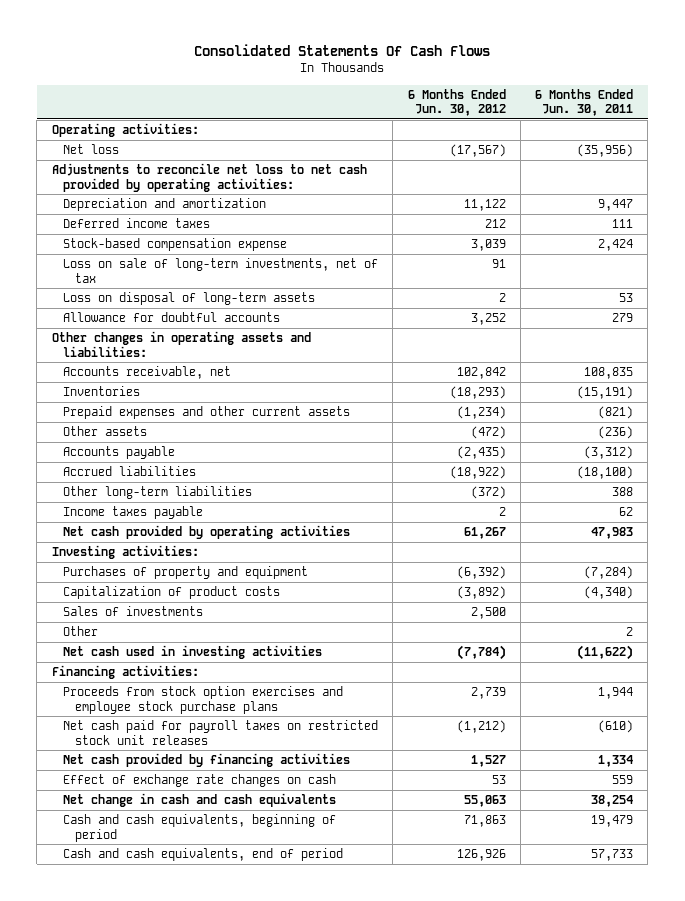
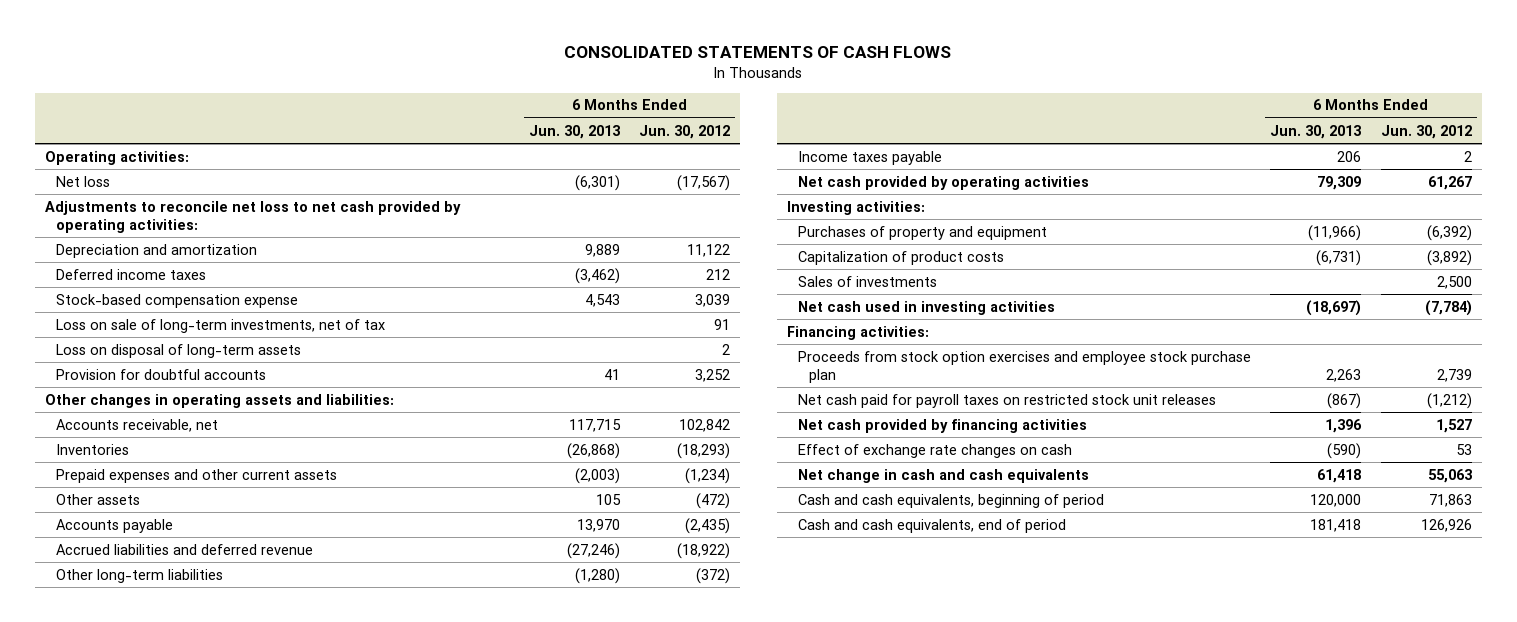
- Consolidated Statements Of Cash Flows
+ CONSOLIDATED STATEMENTS OF CASH FLOWS
- | 6 Months Ended Jun. 30, 2012 | 6 Months Ended Jun. 30, 2011
+ | 6 Months Ended Jun. 30, 2013 | 6 Months Ended Jun. 30, 2012
- Allowance for doubtful accounts | 3,252 | 279
+ Provision for doubtful accounts | 41 | 3,252
- Accrued liabilities | (18,922) | (18,100)
+ Accrued liabilities and deferred revenue | (27,246) | (18,922)
- Other | | 2
- Proceeds from stock option exercises and employee stock purchase plans | 2,739 | 1,944
+ Proceeds from stock option exercises and employee stock purchase plan | 2,263 | 2,739

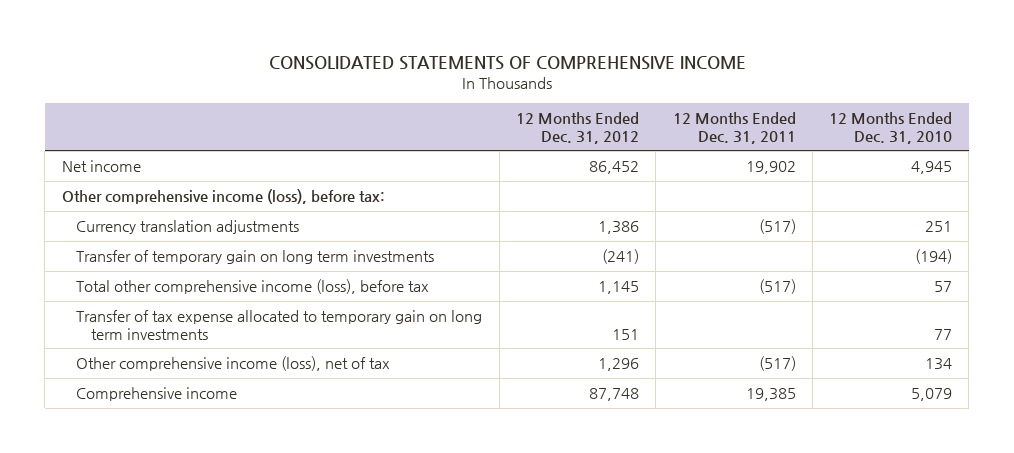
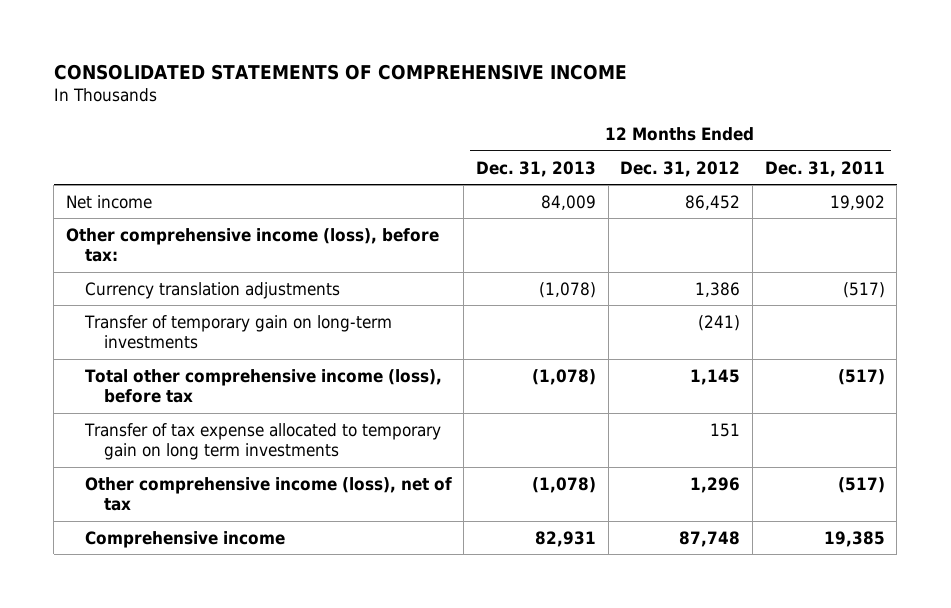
- | 12 Months Ended Dec. 31, 2012 | 12 Months Ended Dec. 31, 2011 | 12 Months Ended Dec. 31, 2010
+ | 12 Months Ended Dec. 31, 2013 | 12 Months Ended Dec. 31, 2012 | 12 Months Ended Dec. 31, 2011
- Transfer of temporary gain on long term investments | (241) | | (194)
+ Transfer of temporary gain on long-term investments | | (241) |

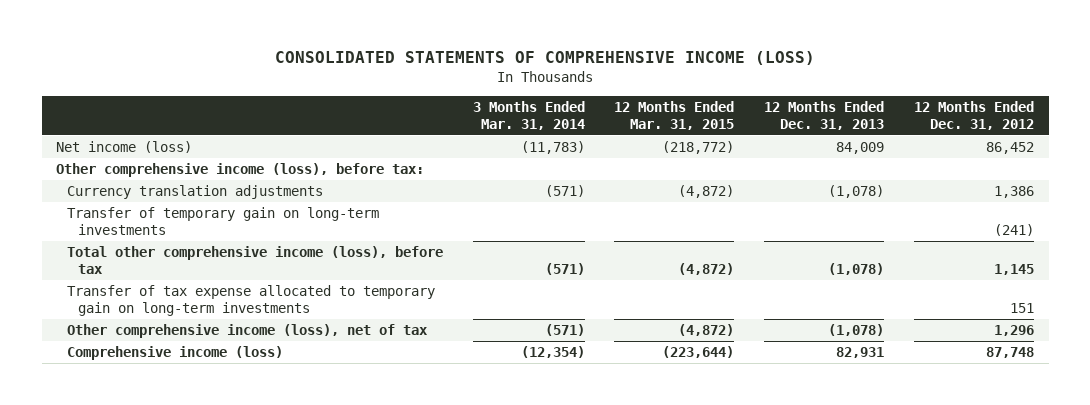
- CONSOLIDATED STATEMENTS OF COMPREHENSIVE INCOME
+ CONSOLIDATED STATEMENTS OF COMPREHENSIVE INCOME (LOSS)
- | 12 Months Ended Dec. 31, 2013 | 12 Months Ended Dec. 31, 2012 | 12 Months Ended Dec. 31, 2011
+ | 3 Months Ended Mar. 31, 2014 | 12 Months Ended Mar. 31, 2015 | 12 Months Ended Dec. 31, 2013 | 12 Months Ended Dec. 31, 2012
- Net income | 84,009 | 86,452 | 19,902
+ Net income (loss) | (11,783) | (218,772) | 84,009 | 86,452
- Transfer of tax expense allocated to temporary gain on long term investments | | 151 |
+ Transfer of tax expense allocated to temporary gain on long-term investments | | | | 151
- Comprehensive income | 82,931 | 87,748 | 19,385
+ Comprehensive income (loss) | (12,354) | (223,644) | 82,931 | 87,748

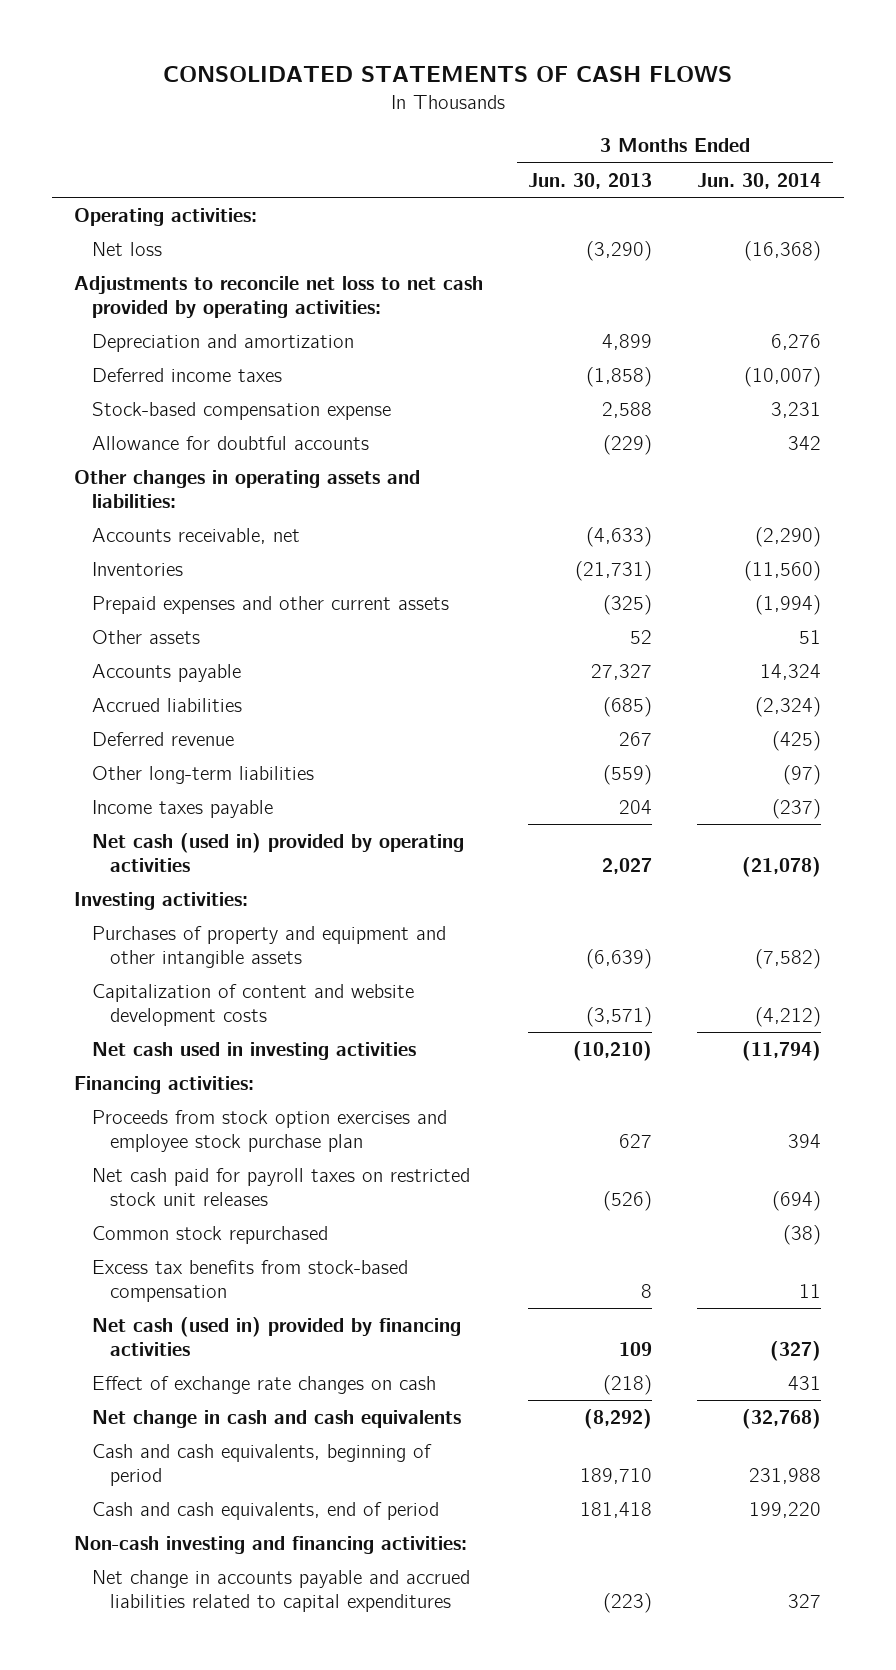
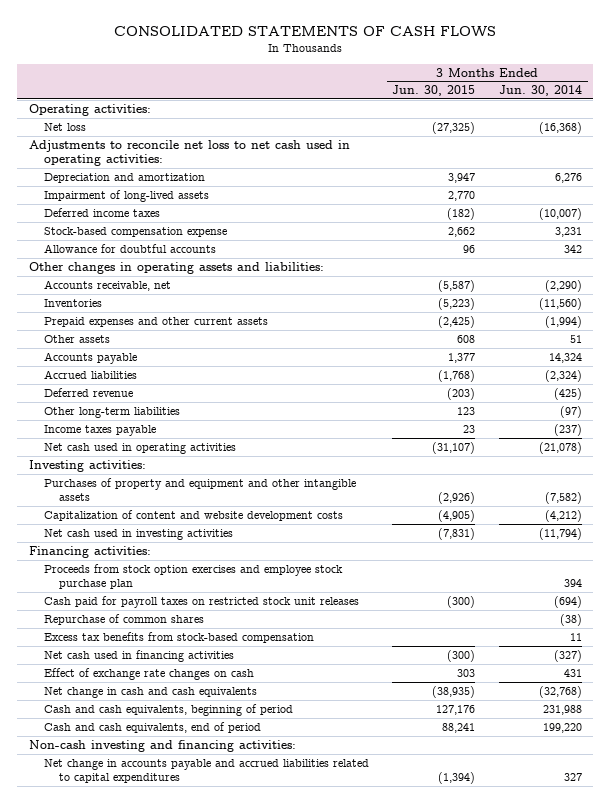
- | 3 Months Ended Jun. 30, 2013 | 3 Months Ended Jun. 30, 2014
+ | 3 Months Ended Jun. 30, 2015 | 3 Months Ended Jun. 30, 2014
- Adjustments to reconcile net loss to net cash provided by operating activities:
+ Adjustments to reconcile net loss to net cash used in operating activities:
+ Impairment of long-lived assets | 2,770 |
- Net cash (used in) provided by operating activities | 2,027 | (21,078)
+ Net cash used in operating activities | (31,107) | (21,078)
- Net cash paid for payroll taxes on restricted stock unit releases | (526) | (694)
- Common stock repurchased | | (38)
+ Cash paid for payroll taxes on restricted stock unit releases | (300) | (694)
+ Repurchase of common shares | | (38)
- Net cash (used in) provided by financing activities | 109 | (327)
+ Net cash used in financing activities | (300) | (327)

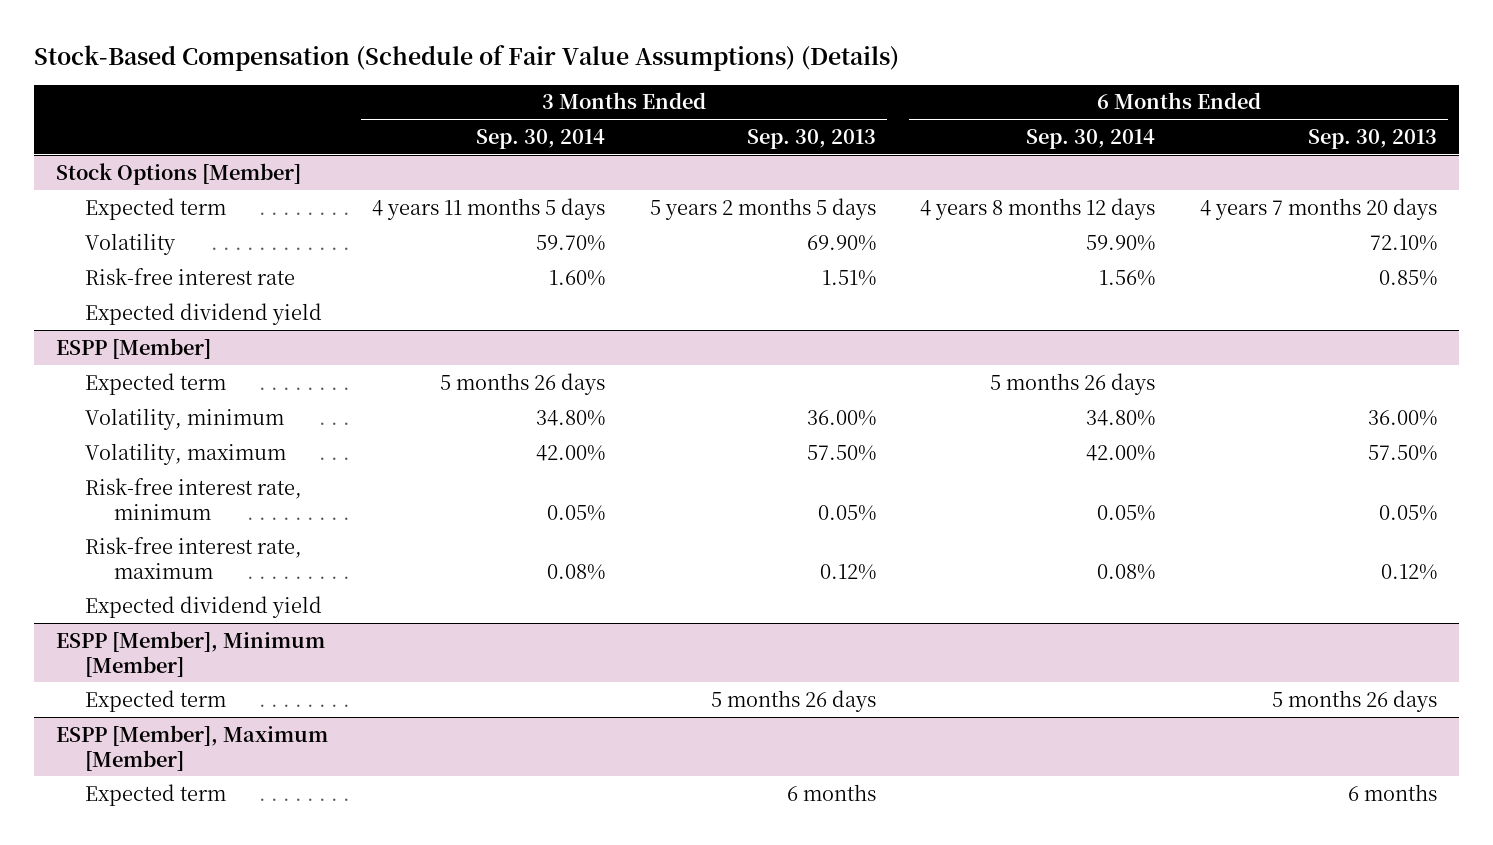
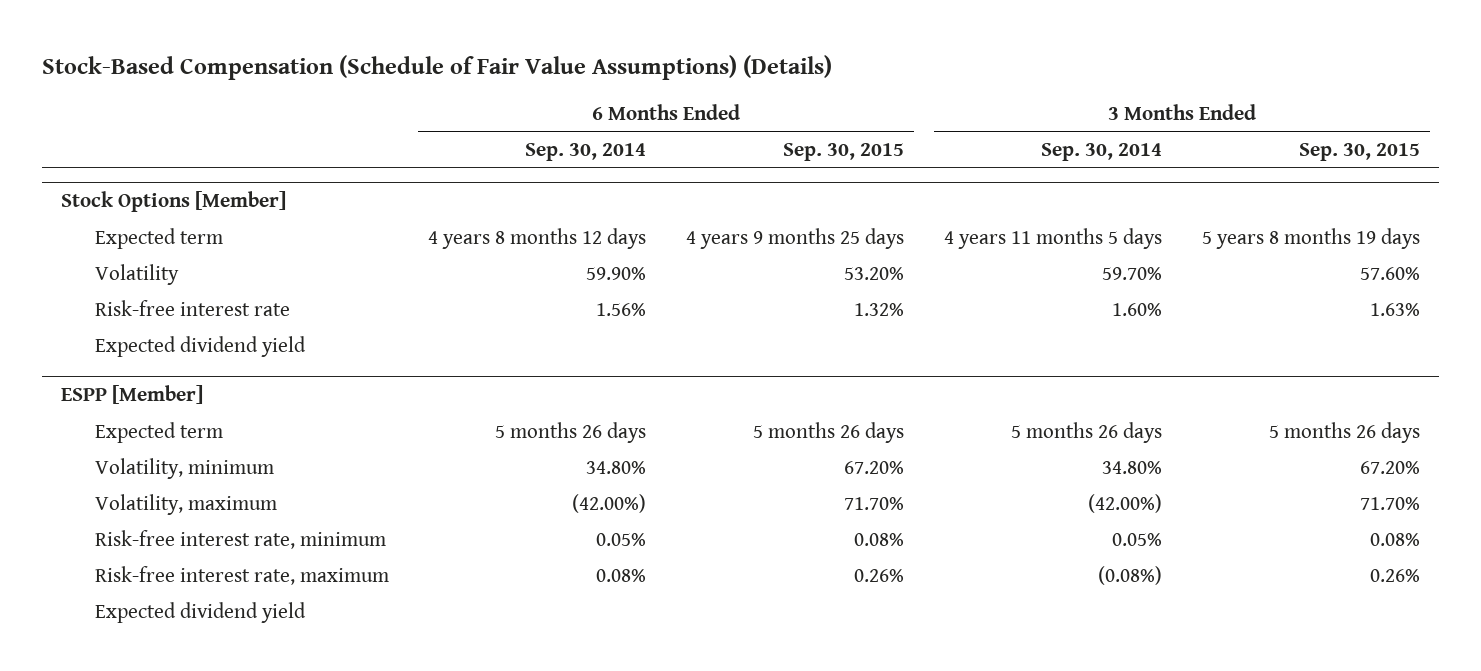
- | 3 Months Ended Sep. 30, 2014 | 3 Months Ended Sep. 30, 2013 | 6 Months Ended Sep. 30, 2014 | 6 Months Ended Sep. 30, 2013
+ | 6 Months Ended Sep. 30, 2014 | 6 Months Ended Sep. 30, 2015 | 3 Months Ended Sep. 30, 2014 | 3 Months Ended Sep. 30, 2015
@ ESPP [Member]
- Volatility, maximum | 42.00% | 57.50% | 42.00% | 57.50%
+ Volatility, maximum | (42.00%) | 71.70% | (42.00%) | 71.70%
- Risk-free interest rate, maximum | 0.08% | 0.12% | 0.08% | 0.12%
+ Risk-free interest rate, maximum | 0.08% | 0.26% | (0.08%) | 0.26%
- ESPP [Member], Minimum [Member]
- Expected term | | 5 months 26 days | | 5 months 26 days
- ESPP [Member], Maximum [Member]
- Expected term | | 6 months | | 6 months

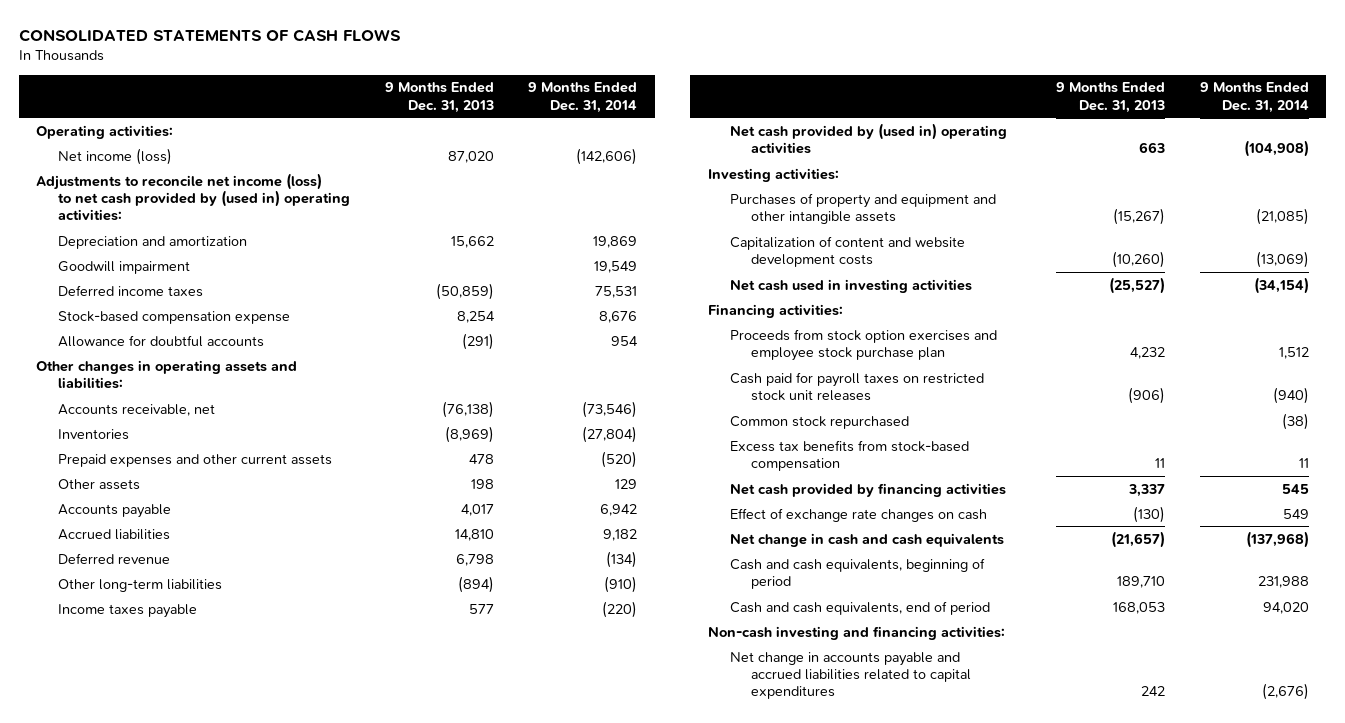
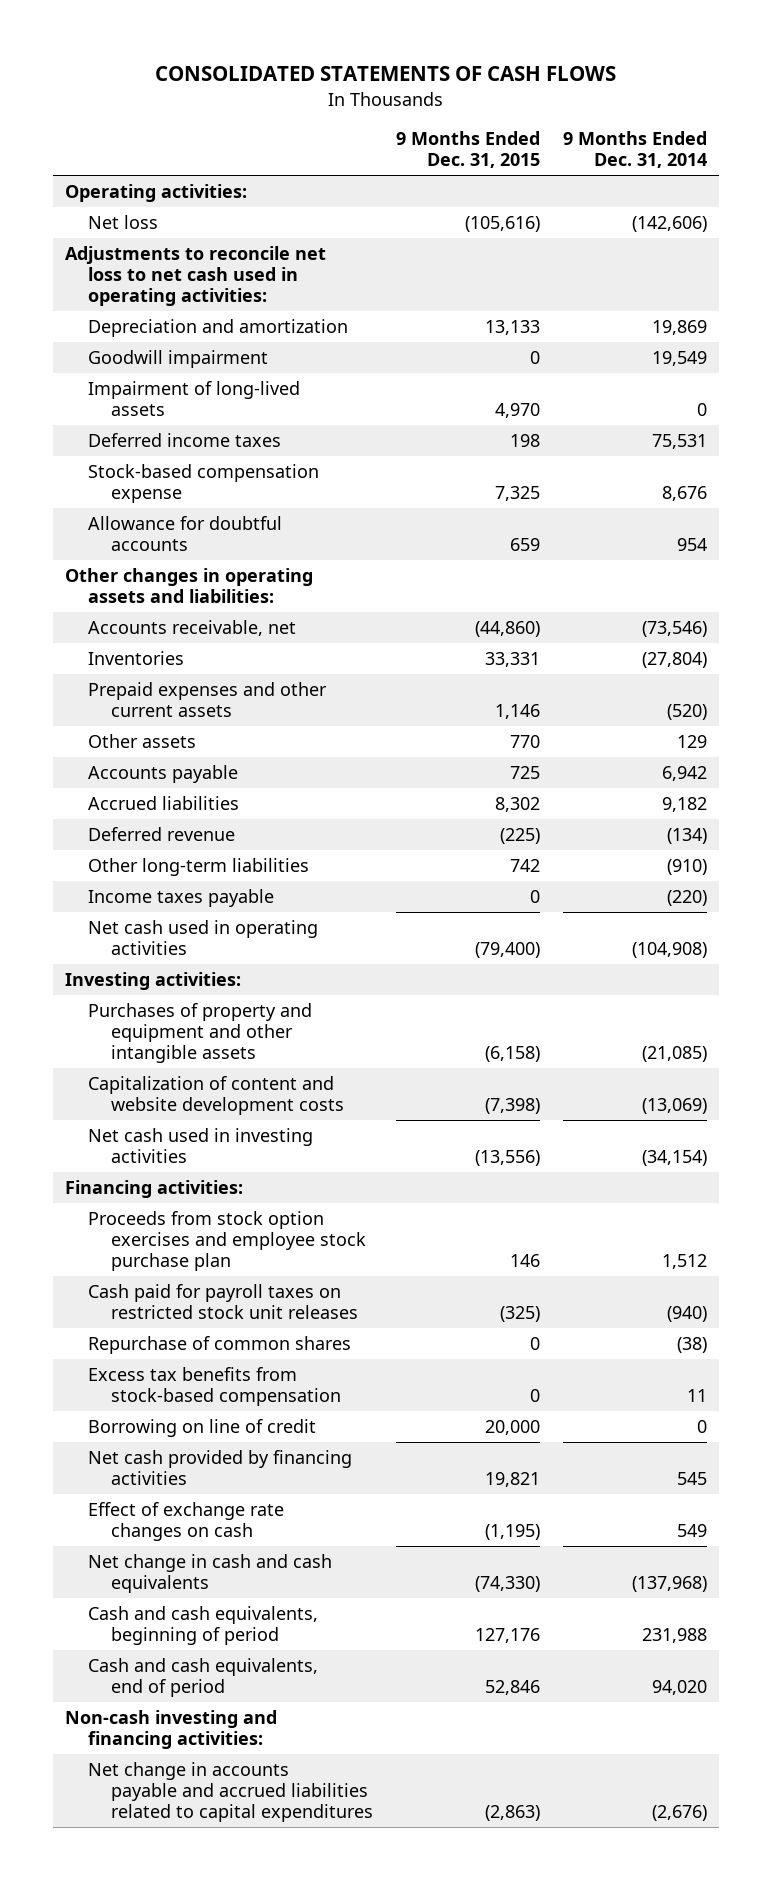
- | 9 Months Ended Dec. 31, 2013 | 9 Months Ended Dec. 31, 2014
+ | 9 Months Ended Dec. 31, 2015 | 9 Months Ended Dec. 31, 2014
- Net income (loss) | 87,020 | (142,606)
- Adjustments to reconcile net income (loss) to net cash provided by (used in) operating activities:
+ Net loss | (105,616) | (142,606)
+ Adjustments to reconcile net loss to net cash used in operating activities:
+ Impairment of long-lived assets | 4,970 | 0
- Net cash provided by (used in) operating activities | 663 | (104,908)
+ Net cash used in operating activities | (79,400) | (104,908)
- Common stock repurchased | | (38)
+ Repurchase of common shares | 0 | (38)
+ Borrowing on line of credit | 20,000 | 0

